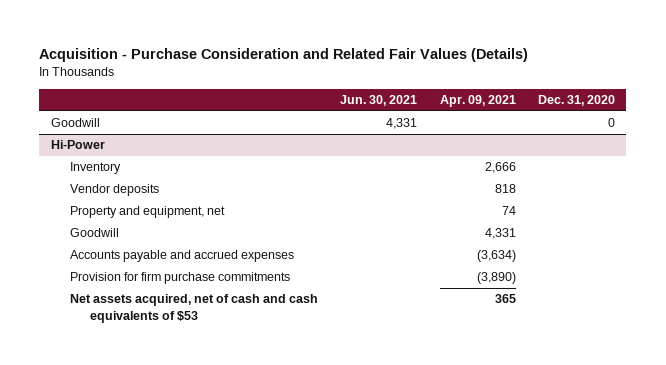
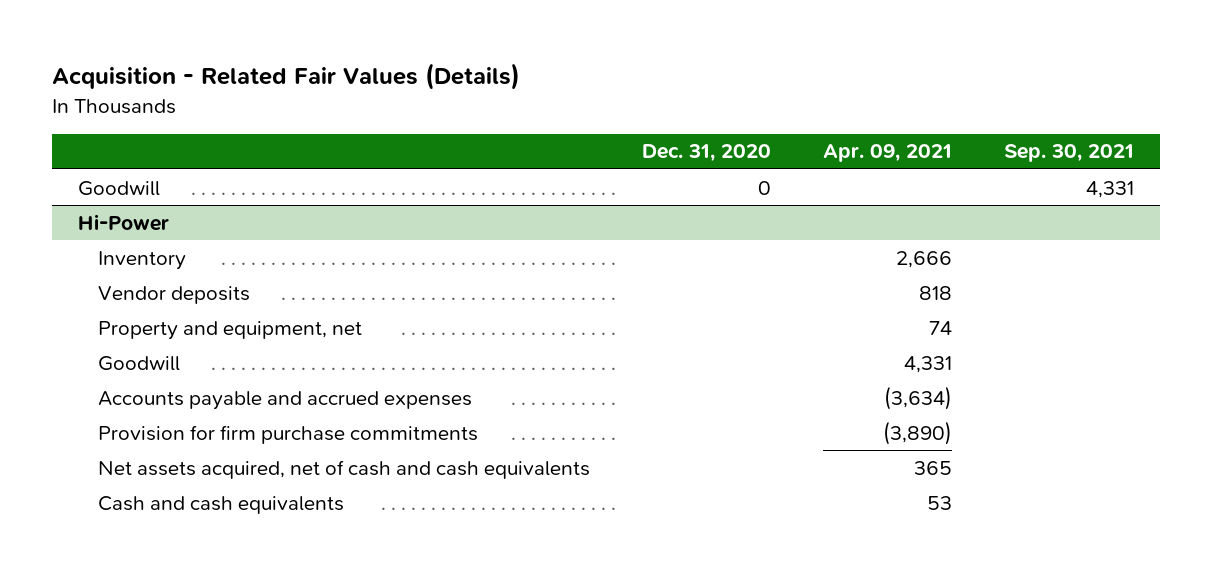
- Acquisition - Purchase Consideration and Related Fair Values (Details)
+ Acquisition - Related Fair Values (Details)
- | Jun. 30, 2021 | Apr. 09, 2021 | Dec. 31, 2020
+ | Dec. 31, 2020 | Apr. 09, 2021 | Sep. 30, 2021
@ Hi-Power
- Net assets acquired, net of cash and cash equivalents of $53 | | 365 |
+ Net assets acquired, net of cash and cash equivalents | | 365 |
+ Cash and cash equivalents | | 53 |

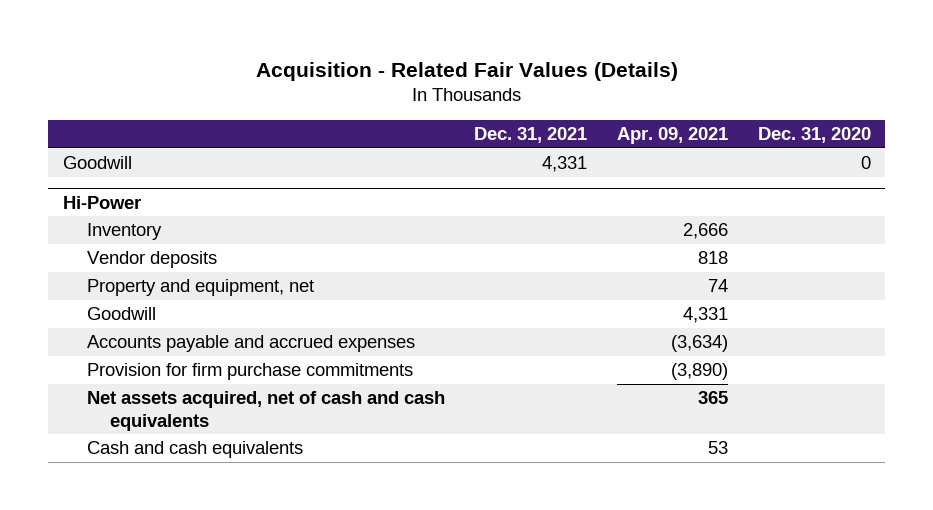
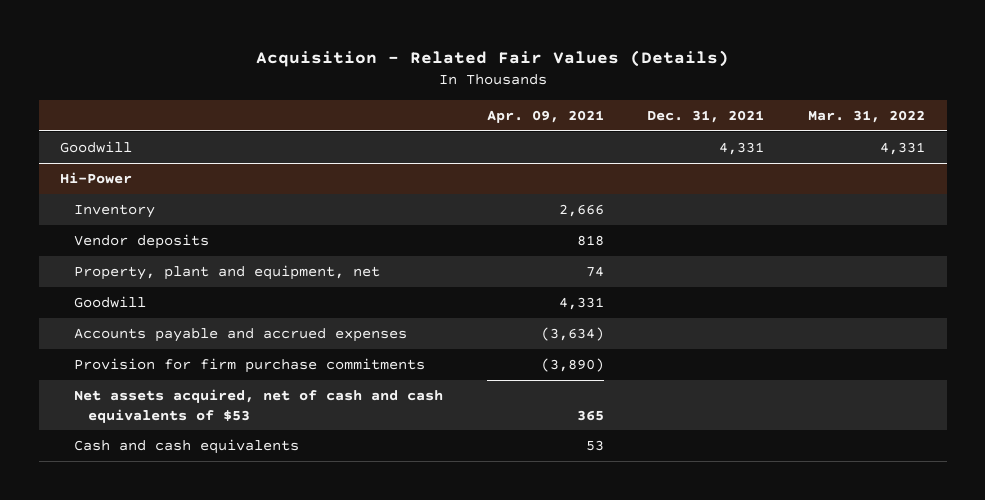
- | Dec. 31, 2021 | Apr. 09, 2021 | Dec. 31, 2020
+ | Apr. 09, 2021 | Dec. 31, 2021 | Mar. 31, 2022
@ Hi-Power
- Property and equipment, net | | 74 |
+ Property, plant and equipment, net | 74 | |
- Net assets acquired, net of cash and cash equivalents | | 365 |
+ Net assets acquired, net of cash and cash equivalents of $53 | 365 | |

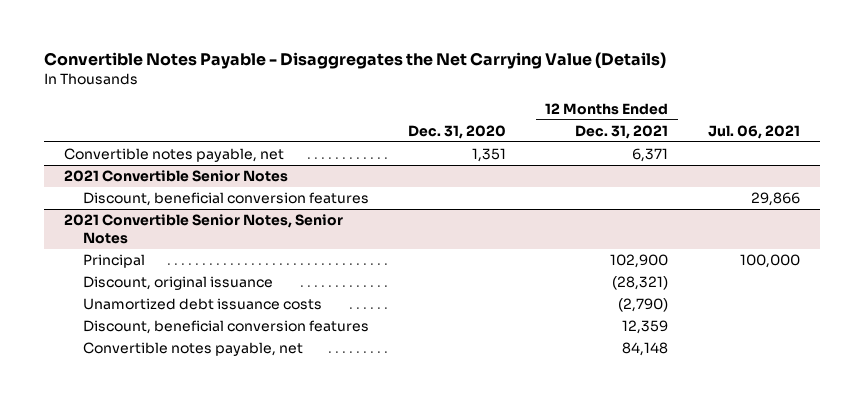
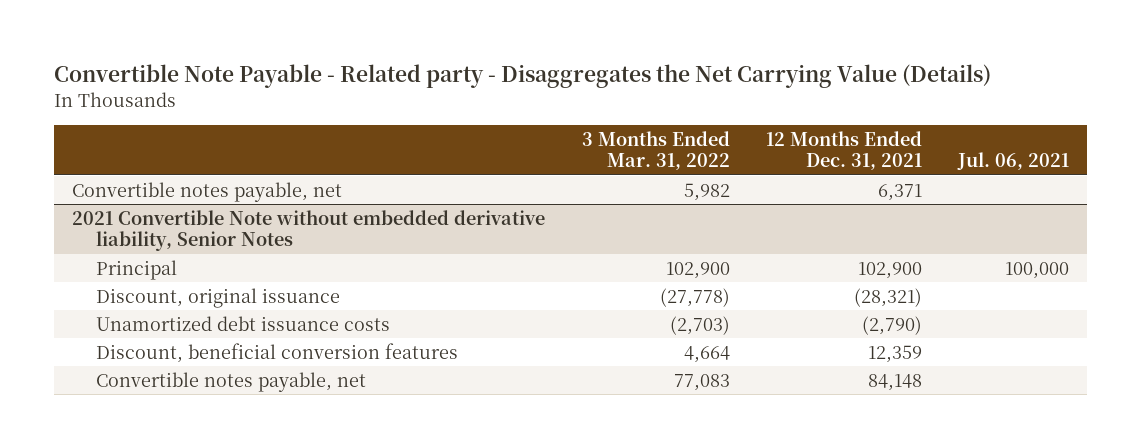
- Convertible Notes Payable - Disaggregates the Net Carrying Value (Details)
+ Convertible Note Payable - Related party - Disaggregates the Net Carrying Value (Details)
- | Dec. 31, 2020 | 12 Months Ended Dec. 31, 2021 | Jul. 06, 2021
+ | 3 Months Ended Mar. 31, 2022 | 12 Months Ended Dec. 31, 2021 | Jul. 06, 2021
- 2021 Convertible Senior Notes
- Discount, beneficial conversion features | | | 29,866
- 2021 Convertible Senior Notes, Senior Notes
+ 2021 Convertible Note without embedded derivative liability, Senior Notes

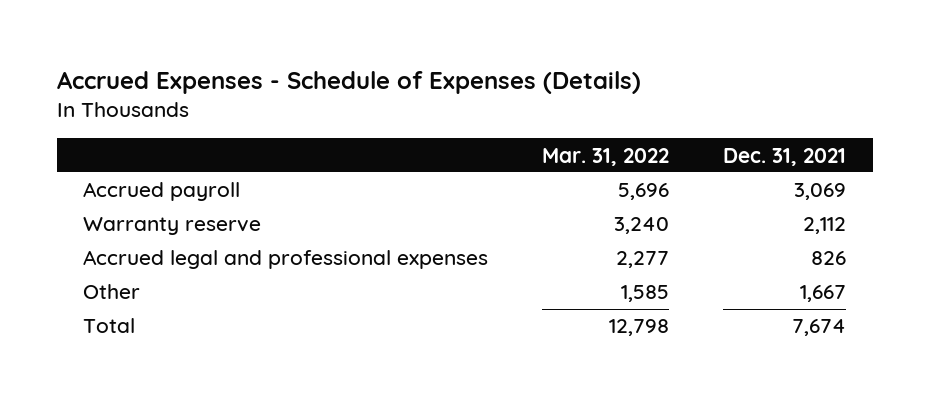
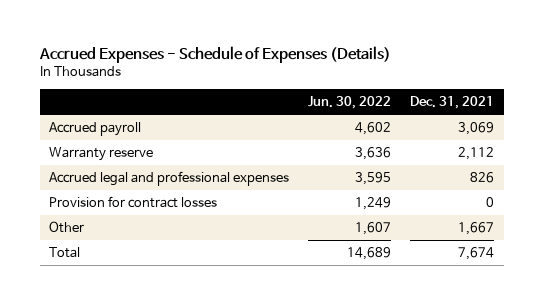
- | Mar. 31, 2022 | Dec. 31, 2021
+ | Jun. 30, 2022 | Dec. 31, 2021
+ Provision for contract losses | 1,249 | 0

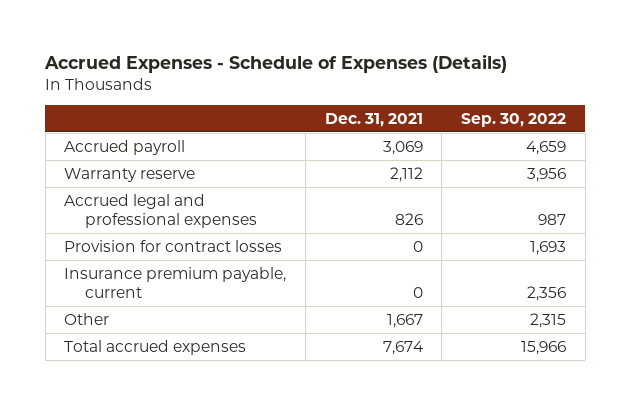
- | Jun. 30, 2022 | Dec. 31, 2021
+ | Dec. 31, 2021 | Sep. 30, 2022
+ Insurance premium payable, current | 0 | 2,356
- Total | 14,689 | 7,674
+ Total accrued expenses | 7,674 | 15,966

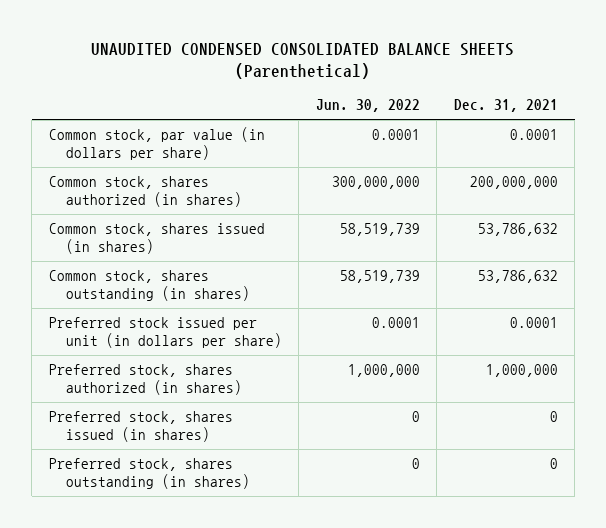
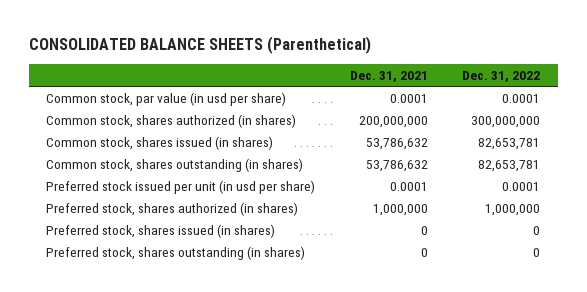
- UNAUDITED CONDENSED CONSOLIDATED BALANCE SHEETS (Parenthetical)
+ CONSOLIDATED BALANCE SHEETS (Parenthetical)
- | Jun. 30, 2022 | Dec. 31, 2021
+ | Dec. 31, 2021 | Dec. 31, 2022
- Common stock, par value (in dollars per share) | 0.0001 | 0.0001
+ Common stock, par value (in usd per share) | 0.0001 | 0.0001
- Preferred stock issued per unit (in dollars per share) | 0.0001 | 0.0001
+ Preferred stock issued per unit (in usd per share) | 0.0001 | 0.0001

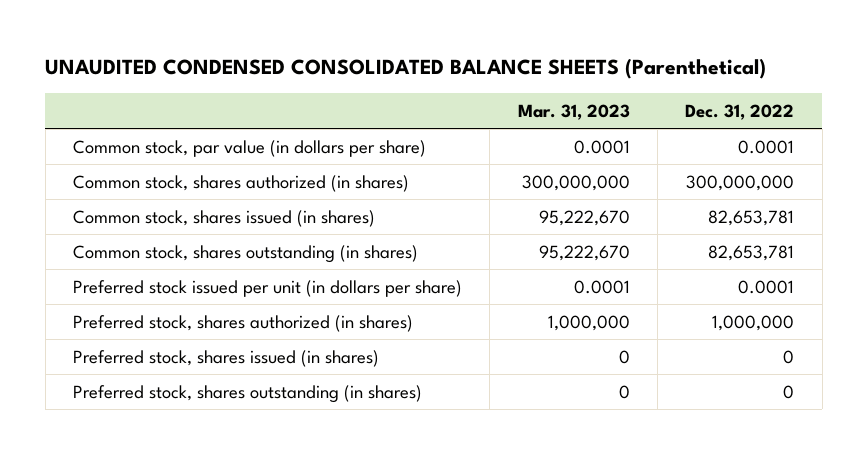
- CONSOLIDATED BALANCE SHEETS (Parenthetical)
+ UNAUDITED CONDENSED CONSOLIDATED BALANCE SHEETS (Parenthetical)
- | Dec. 31, 2021 | Dec. 31, 2022
+ | Mar. 31, 2023 | Dec. 31, 2022
- Common stock, par value (in usd per share) | 0.0001 | 0.0001
+ Common stock, par value (in dollars per share) | 0.0001 | 0.0001
- Preferred stock issued per unit (in usd per share) | 0.0001 | 0.0001
+ Preferred stock issued per unit (in dollars per share) | 0.0001 | 0.0001

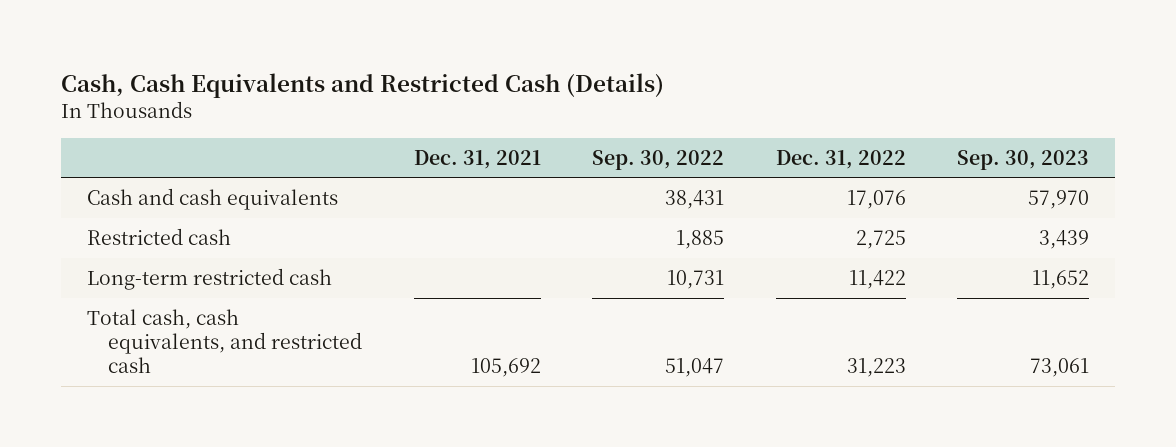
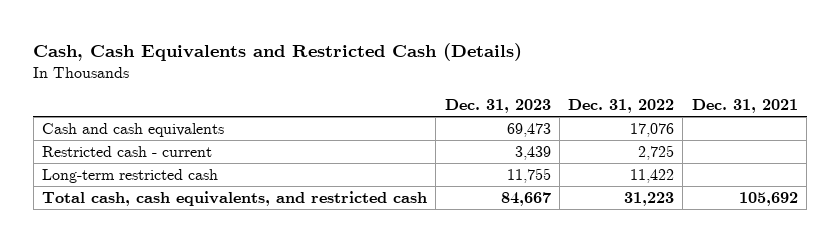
- | Dec. 31, 2021 | Sep. 30, 2022 | Dec. 31, 2022 | Sep. 30, 2023
+ | Dec. 31, 2023 | Dec. 31, 2022 | Dec. 31, 2021
- Restricted cash | | 1,885 | 2,725 | 3,439
+ Restricted cash - current | 3,439 | 2,725 |

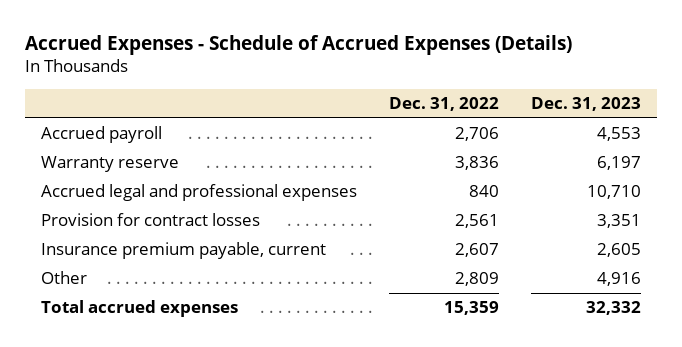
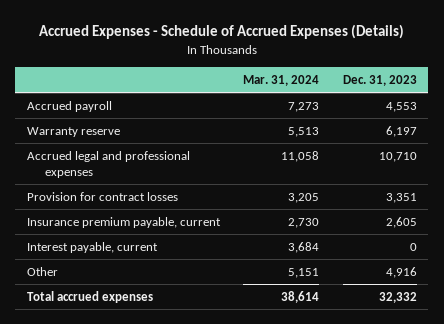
- | Dec. 31, 2022 | Dec. 31, 2023
+ | Mar. 31, 2024 | Dec. 31, 2023
+ Interest payable, current | 3,684 | 0

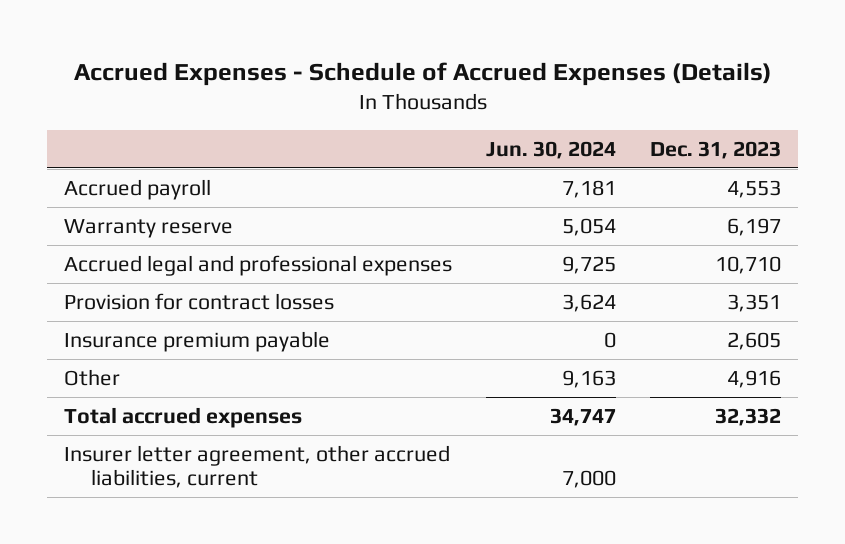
- | Mar. 31, 2024 | Dec. 31, 2023
+ | Jun. 30, 2024 | Dec. 31, 2023
- Insurance premium payable, current | 2,730 | 2,605
- Interest payable, current | 3,684 | 0
+ Insurance premium payable | 0 | 2,605
+ Insurer letter agreement, other accrued liabilities, current | 7,000 |

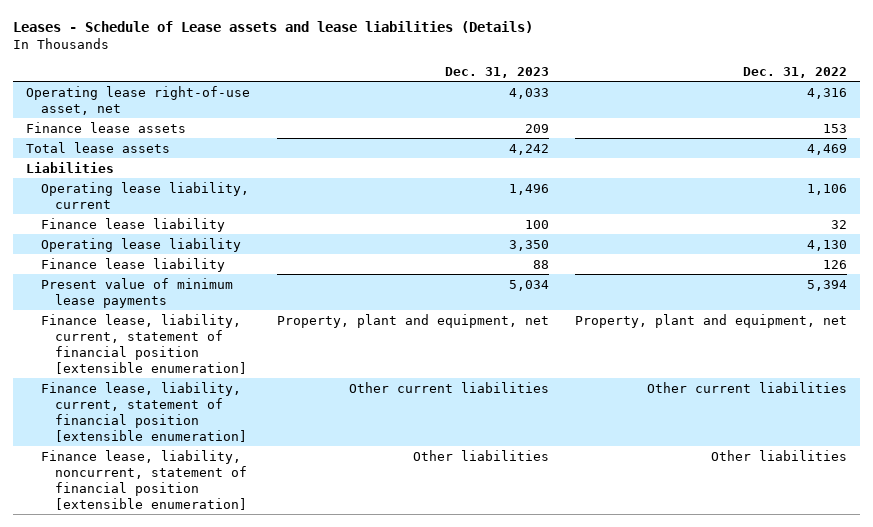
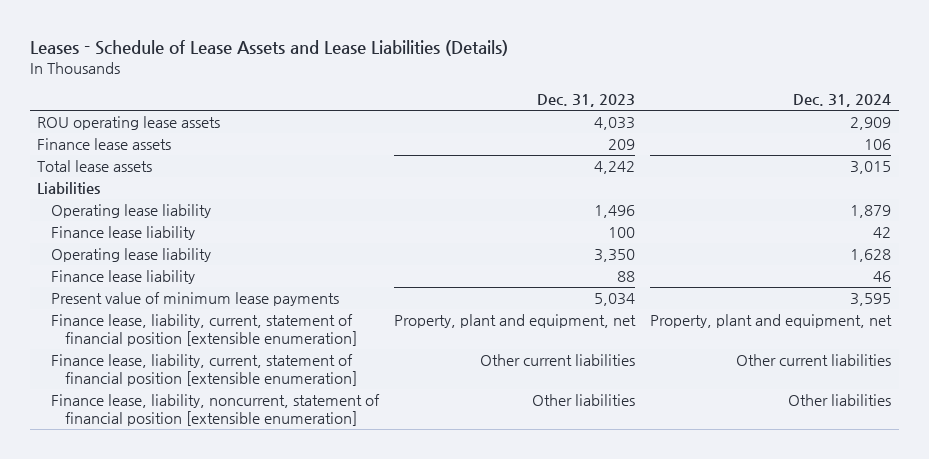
- Leases - Schedule of Lease assets and lease liabilities (Details)
+ Leases - Schedule of Lease Assets and Lease Liabilities (Details)
- | Dec. 31, 2023 | Dec. 31, 2022
+ | Dec. 31, 2023 | Dec. 31, 2024
- Operating lease right-of-use asset, net | 4,033 | 4,316
+ ROU operating lease assets | 4,033 | 2,909
- Operating lease liability, current | 1,496 | 1,106
+ Operating lease liability | 1,496 | 1,879

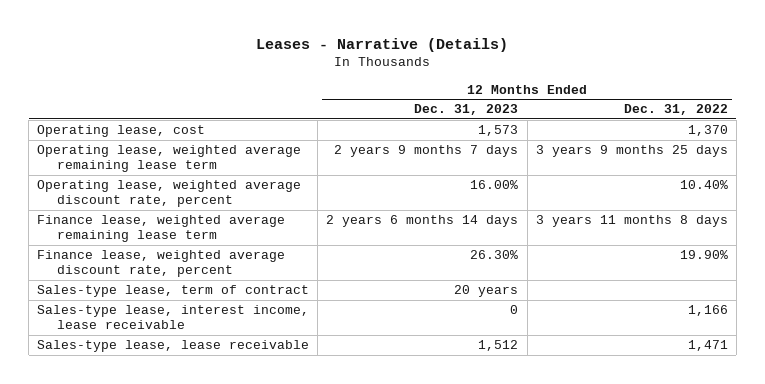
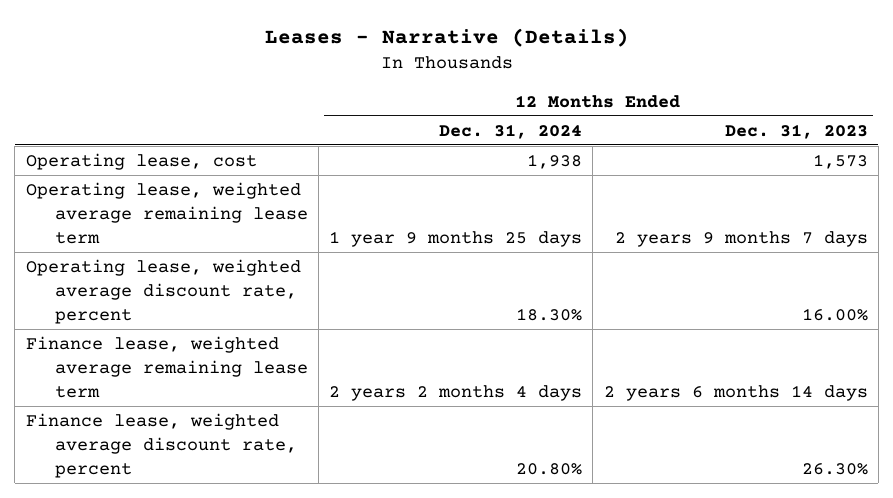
- | 12 Months Ended Dec. 31, 2023 | 12 Months Ended Dec. 31, 2022
+ | 12 Months Ended Dec. 31, 2024 | 12 Months Ended Dec. 31, 2023
- Sales-type lease, term of contract | 20 years |
- Sales-type lease, interest income, lease receivable | 0 | 1,166
- Sales-type lease, lease receivable | 1,512 | 1,471

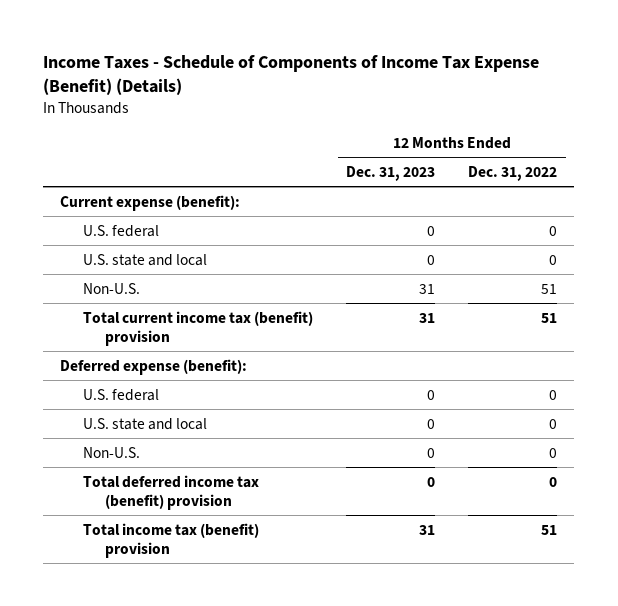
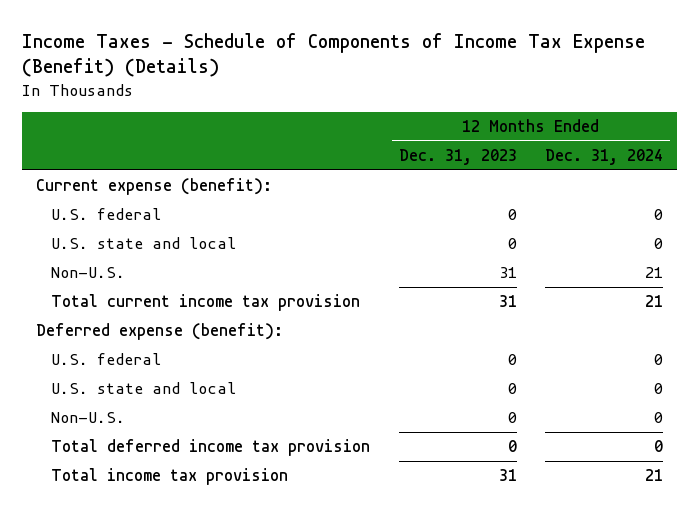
- | 12 Months Ended Dec. 31, 2023 | 12 Months Ended Dec. 31, 2022
+ | 12 Months Ended Dec. 31, 2023 | 12 Months Ended Dec. 31, 2024
- Total current income tax (benefit) provision | 31 | 51
+ Total current income tax provision | 31 | 21
- Total deferred income tax (benefit) provision | 0 | 0
- Total income tax (benefit) provision | 31 | 51
+ Total deferred income tax provision | 0 | 0
+ Total income tax provision | 31 | 21

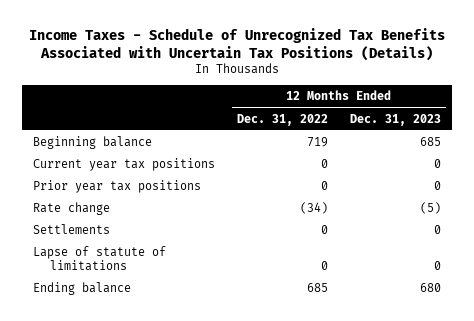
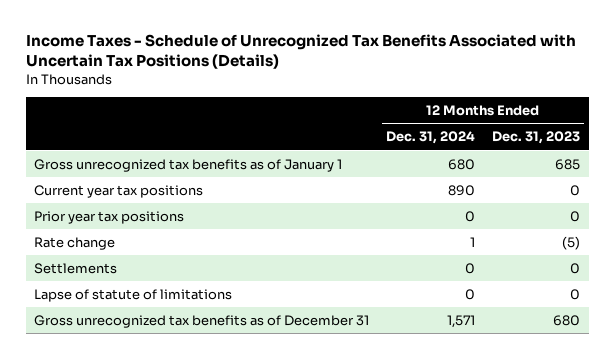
- | 12 Months Ended Dec. 31, 2022 | 12 Months Ended Dec. 31, 2023
+ | 12 Months Ended Dec. 31, 2024 | 12 Months Ended Dec. 31, 2023
- Beginning balance | 719 | 685
+ Gross unrecognized tax benefits as of January 1 | 680 | 685
- Ending balance | 685 | 680
+ Gross unrecognized tax benefits as of December 31 | 1,571 | 680

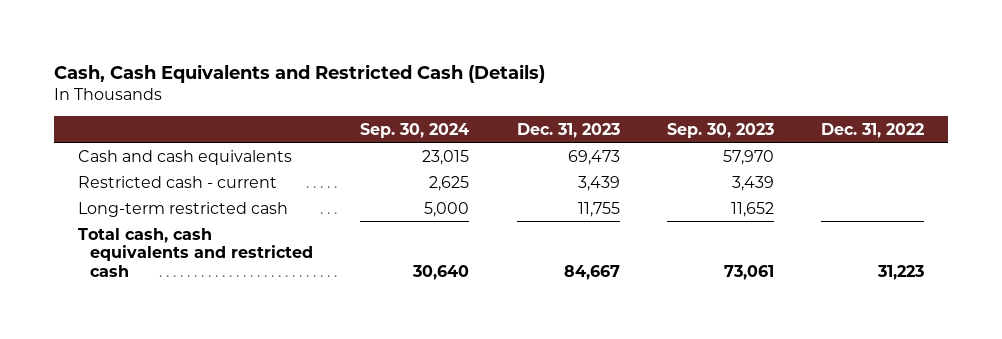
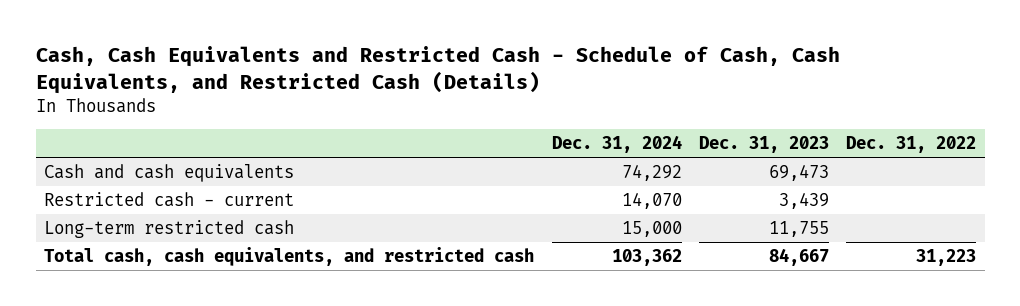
- Cash, Cash Equivalents and Restricted Cash (Details)
+ Cash, Cash Equivalents and Restricted Cash - Schedule of Cash, Cash Equivalents, and Restricted Cash (Details)
- | Sep. 30, 2024 | Dec. 31, 2023 | Sep. 30, 2023 | Dec. 31, 2022
+ | Dec. 31, 2024 | Dec. 31, 2023 | Dec. 31, 2022
- Total cash, cash equivalents and restricted cash | 30,640 | 84,667 | 73,061 | 31,223
+ Total cash, cash equivalents, and restricted cash | 103,362 | 84,667 | 31,223

